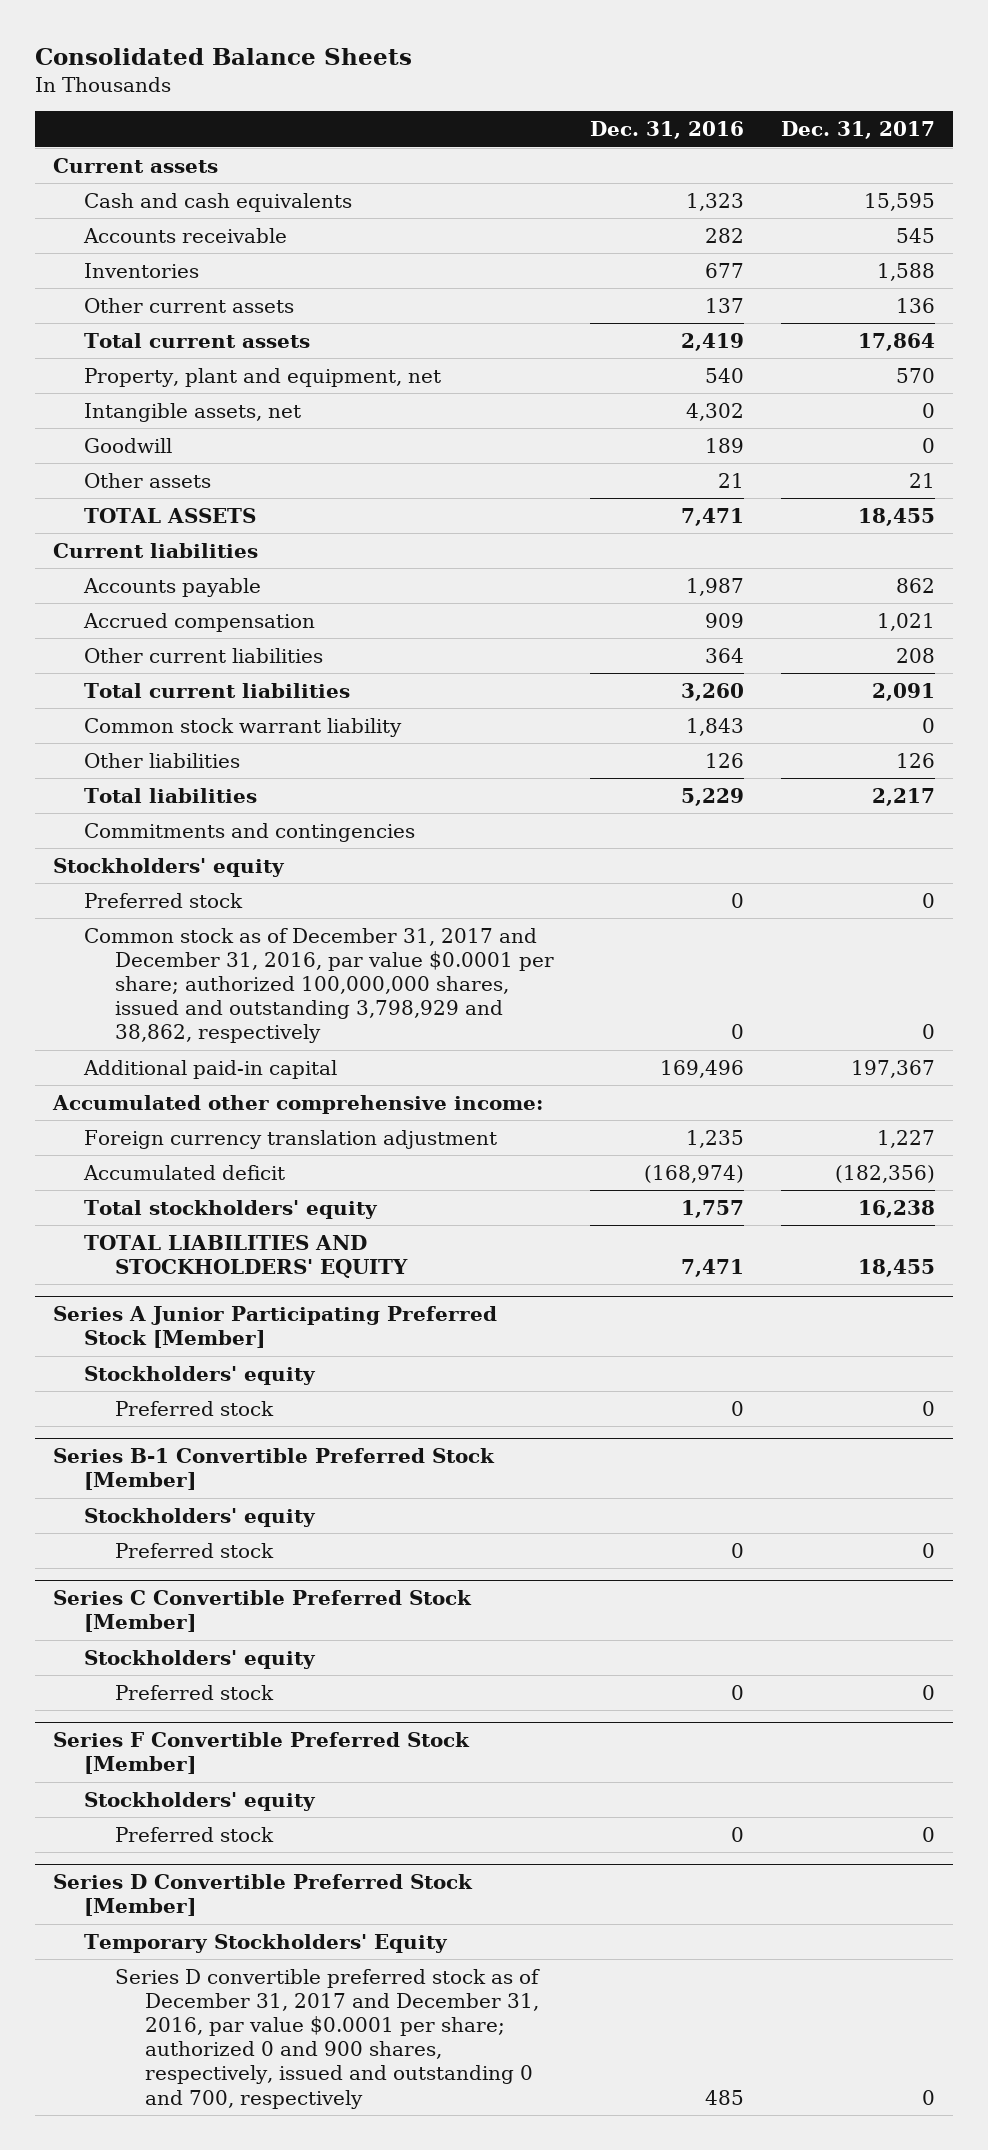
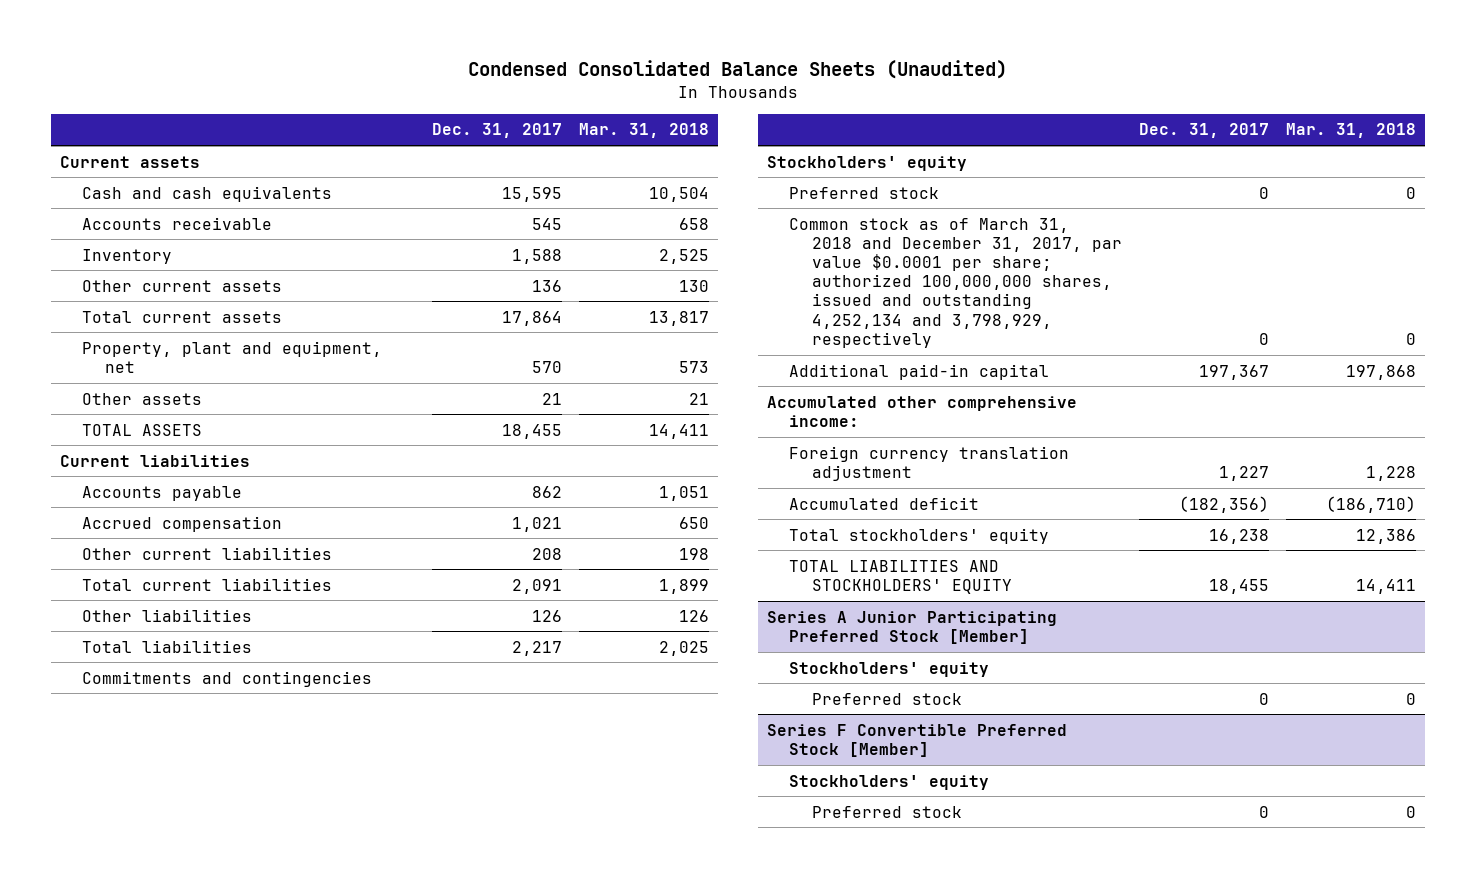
- Consolidated Balance Sheets
+ Condensed Consolidated Balance Sheets (Unaudited)
- | Dec. 31, 2016 | Dec. 31, 2017
+ | Dec. 31, 2017 | Mar. 31, 2018
- Inventories | 677 | 1,588
+ Inventory | 1,588 | 2,525
- Intangible assets, net | 4,302 | 0
- Goodwill | 189 | 0
- Common stock warrant liability | 1,843 | 0
- Common stock as of December 31, 2017 and December 31, 2016, par value $0.0001 per share; authorized 100,000,000 shares, issued and outstanding 3,798,929 and 38,862, respectively | 0 | 0
+ Common stock as of March 31, 2018 and December 31, 2017, par value $0.0001 per share; authorized 100,000,000 shares, issued and outstanding 4,252,134 and 3,798,929, respectively | 0 | 0
- Series B-1 Convertible Preferred Stock [Member]
- Stockholders' equity
- Preferred stock | 0 | 0
- Series C Convertible Preferred Stock [Member]
- Stockholders' equity
- Preferred stock | 0 | 0
- Series D Convertible Preferred Stock [Member]
- Temporary Stockholders' Equity
- Series D convertible preferred stock as of December 31, 2017 and December 31, 2016, par value $0.0001 per share; authorized 0 and 900 shares, respectively, issued and outstanding 0 and 700, respectively | 485 | 0

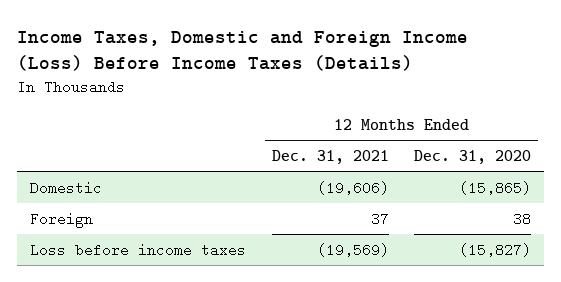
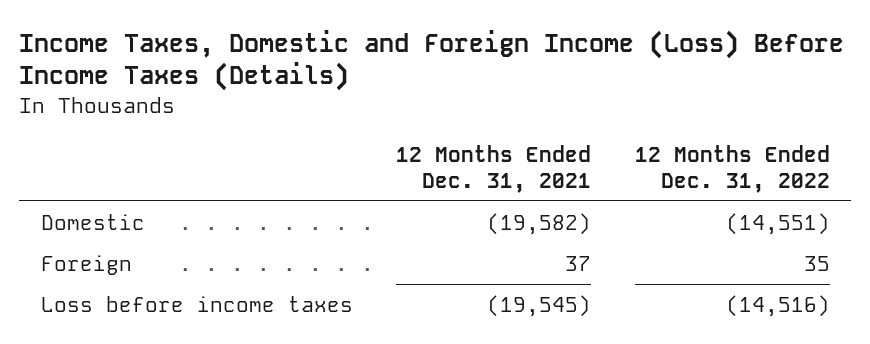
- | 12 Months Ended Dec. 31, 2021 | 12 Months Ended Dec. 31, 2020
+ | 12 Months Ended Dec. 31, 2021 | 12 Months Ended Dec. 31, 2022
- Domestic | (19,606) | (15,865)
+ Domestic | (19,582) | (14,551)
- Loss before income taxes | (19,569) | (15,827)
+ Loss before income taxes | (19,545) | (14,516)

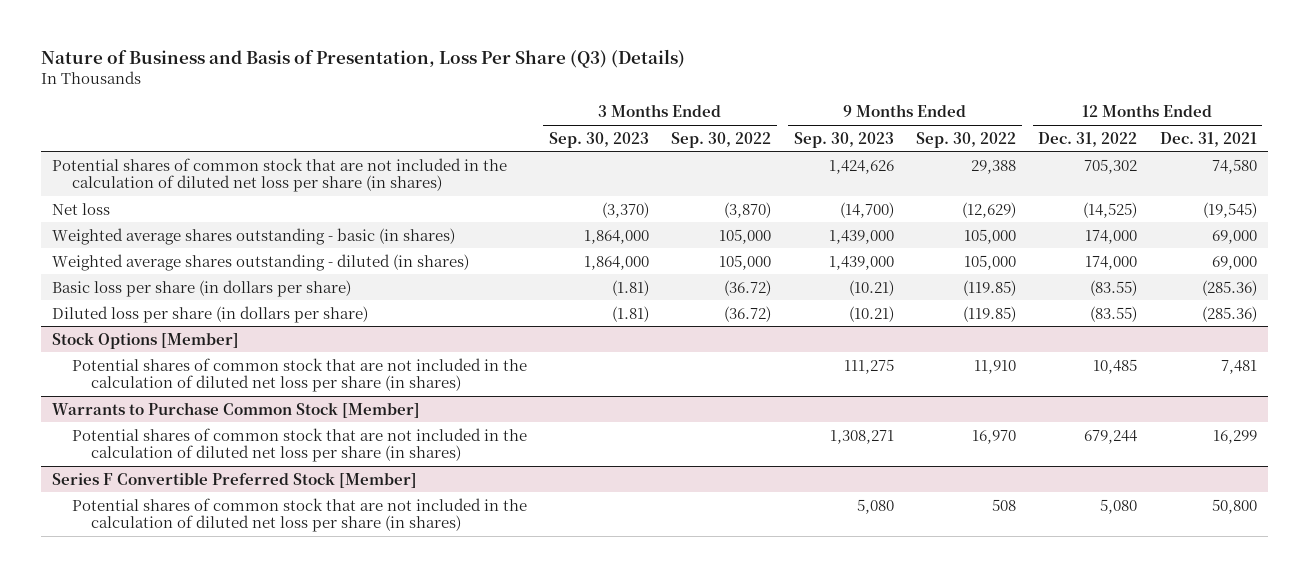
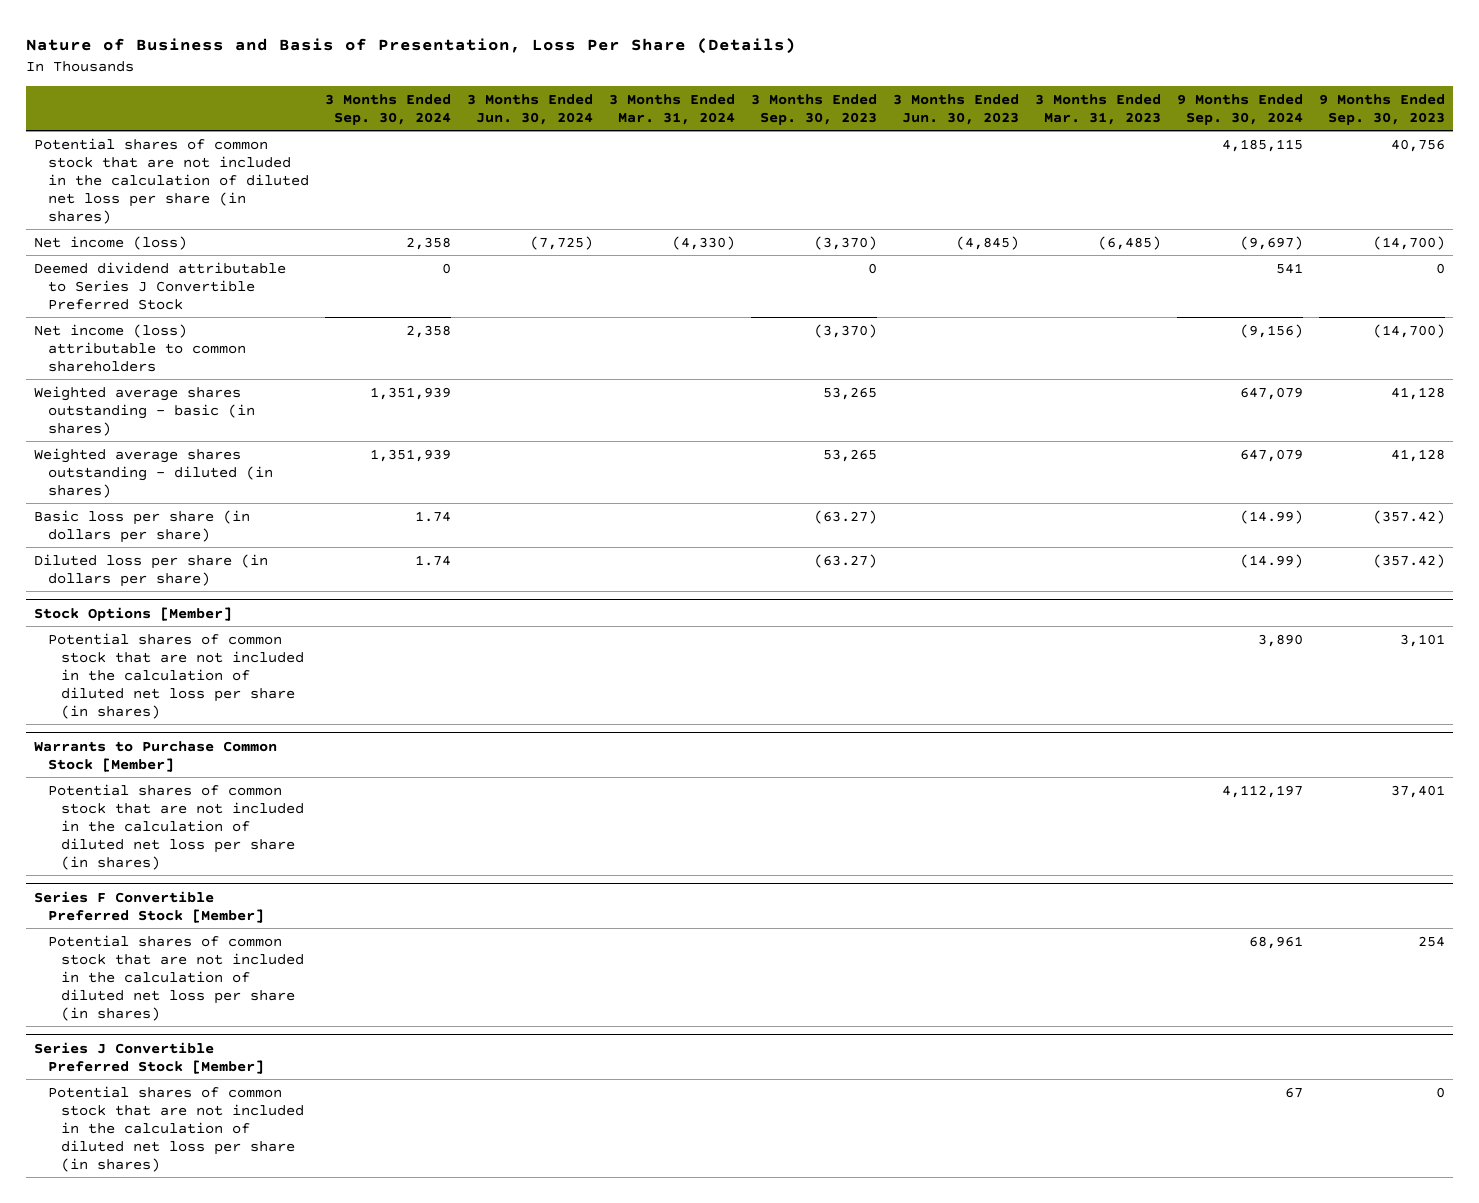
- Nature of Business and Basis of Presentation, Loss Per Share (Q3) (Details)
+ Nature of Business and Basis of Presentation, Loss Per Share (Details)
- | 3 Months Ended Sep. 30, 2023 | 3 Months Ended Sep. 30, 2022 | 9 Months Ended Sep. 30, 2023 | 9 Months Ended Sep. 30, 2022 | 12 Months Ended Dec. 31, 2022 | 12 Months Ended Dec. 31, 2021
+ | 3 Months Ended Sep. 30, 2024 | 3 Months Ended Jun. 30, 2024 | 3 Months Ended Mar. 31, 2024 | 3 Months Ended Sep. 30, 2023 | 3 Months Ended Jun. 30, 2023 | 3 Months Ended Mar. 31, 2023 | 9 Months Ended Sep. 30, 2024 | 9 Months Ended Sep. 30, 2023
- Potential shares of common stock that are not included in the calculation of diluted net loss per share (in shares) | | | 1,424,626 | 29,388 | 705,302 | 74,580
- Net loss | (3,370) | (3,870) | (14,700) | (12,629) | (14,525) | (19,545)
- Weighted average shares outstanding - basic (in shares) | 1,864,000 | 105,000 | 1,439,000 | 105,000 | 174,000 | 69,000
- Weighted average shares outstanding - diluted (in shares) | 1,864,000 | 105,000 | 1,439,000 | 105,000 | 174,000 | 69,000
- Basic loss per share (in dollars per share) | (1.81) | (36.72) | (10.21) | (119.85) | (83.55) | (285.36)
- Diluted loss per share (in dollars per share) | (1.81) | (36.72) | (10.21) | (119.85) | (83.55) | (285.36)
+ Potential shares of common stock that are not included in the calculation of diluted net loss per share (in shares) | | | | | | | 4,185,115 | 40,756
+ Net income (loss) | 2,358 | (7,725) | (4,330) | (3,370) | (4,845) | (6,485) | (9,697) | (14,700)
+ Deemed dividend attributable to Series J Convertible Preferred Stock | 0 | | | 0 | | | 541 | 0
+ Net income (loss) attributable to common shareholders | 2,358 | | | (3,370) | | | (9,156) | (14,700)
+ Weighted average shares outstanding - basic (in shares) | 1,351,939 | | | 53,265 | | | 647,079 | 41,128
+ Weighted average shares outstanding - diluted (in shares) | 1,351,939 | | | 53,265 | | | 647,079 | 41,128
+ Basic loss per share (in dollars per share) | 1.74 | | | (63.27) | | | (14.99) | (357.42)
+ Diluted loss per share (in dollars per share) | 1.74 | | | (63.27) | | | (14.99) | (357.42)
@ Stock Options [Member]
- Potential shares of common stock that are not included in the calculation of diluted net loss per share (in shares) | | | 111,275 | 11,910 | 10,485 | 7,481
+ Potential shares of common stock that are not included in the calculation of diluted net loss per share (in shares) | | | | | | | 3,890 | 3,101
@ Warrants to Purchase Common Stock [Member]
- Potential shares of common stock that are not included in the calculation of diluted net loss per share (in shares) | | | 1,308,271 | 16,970 | 679,244 | 16,299
+ Potential shares of common stock that are not included in the calculation of diluted net loss per share (in shares) | | | | | | | 4,112,197 | 37,401
@ Series F Convertible Preferred Stock [Member]
- Potential shares of common stock that are not included in the calculation of diluted net loss per share (in shares) | | | 5,080 | 508 | 5,080 | 50,800
+ Potential shares of common stock that are not included in the calculation of diluted net loss per share (in shares) | | | | | | | 68,961 | 254
+ Series J Convertible Preferred Stock [Member]
+ Potential shares of common stock that are not included in the calculation of diluted net loss per share (in shares) | | | | | | | 67 | 0

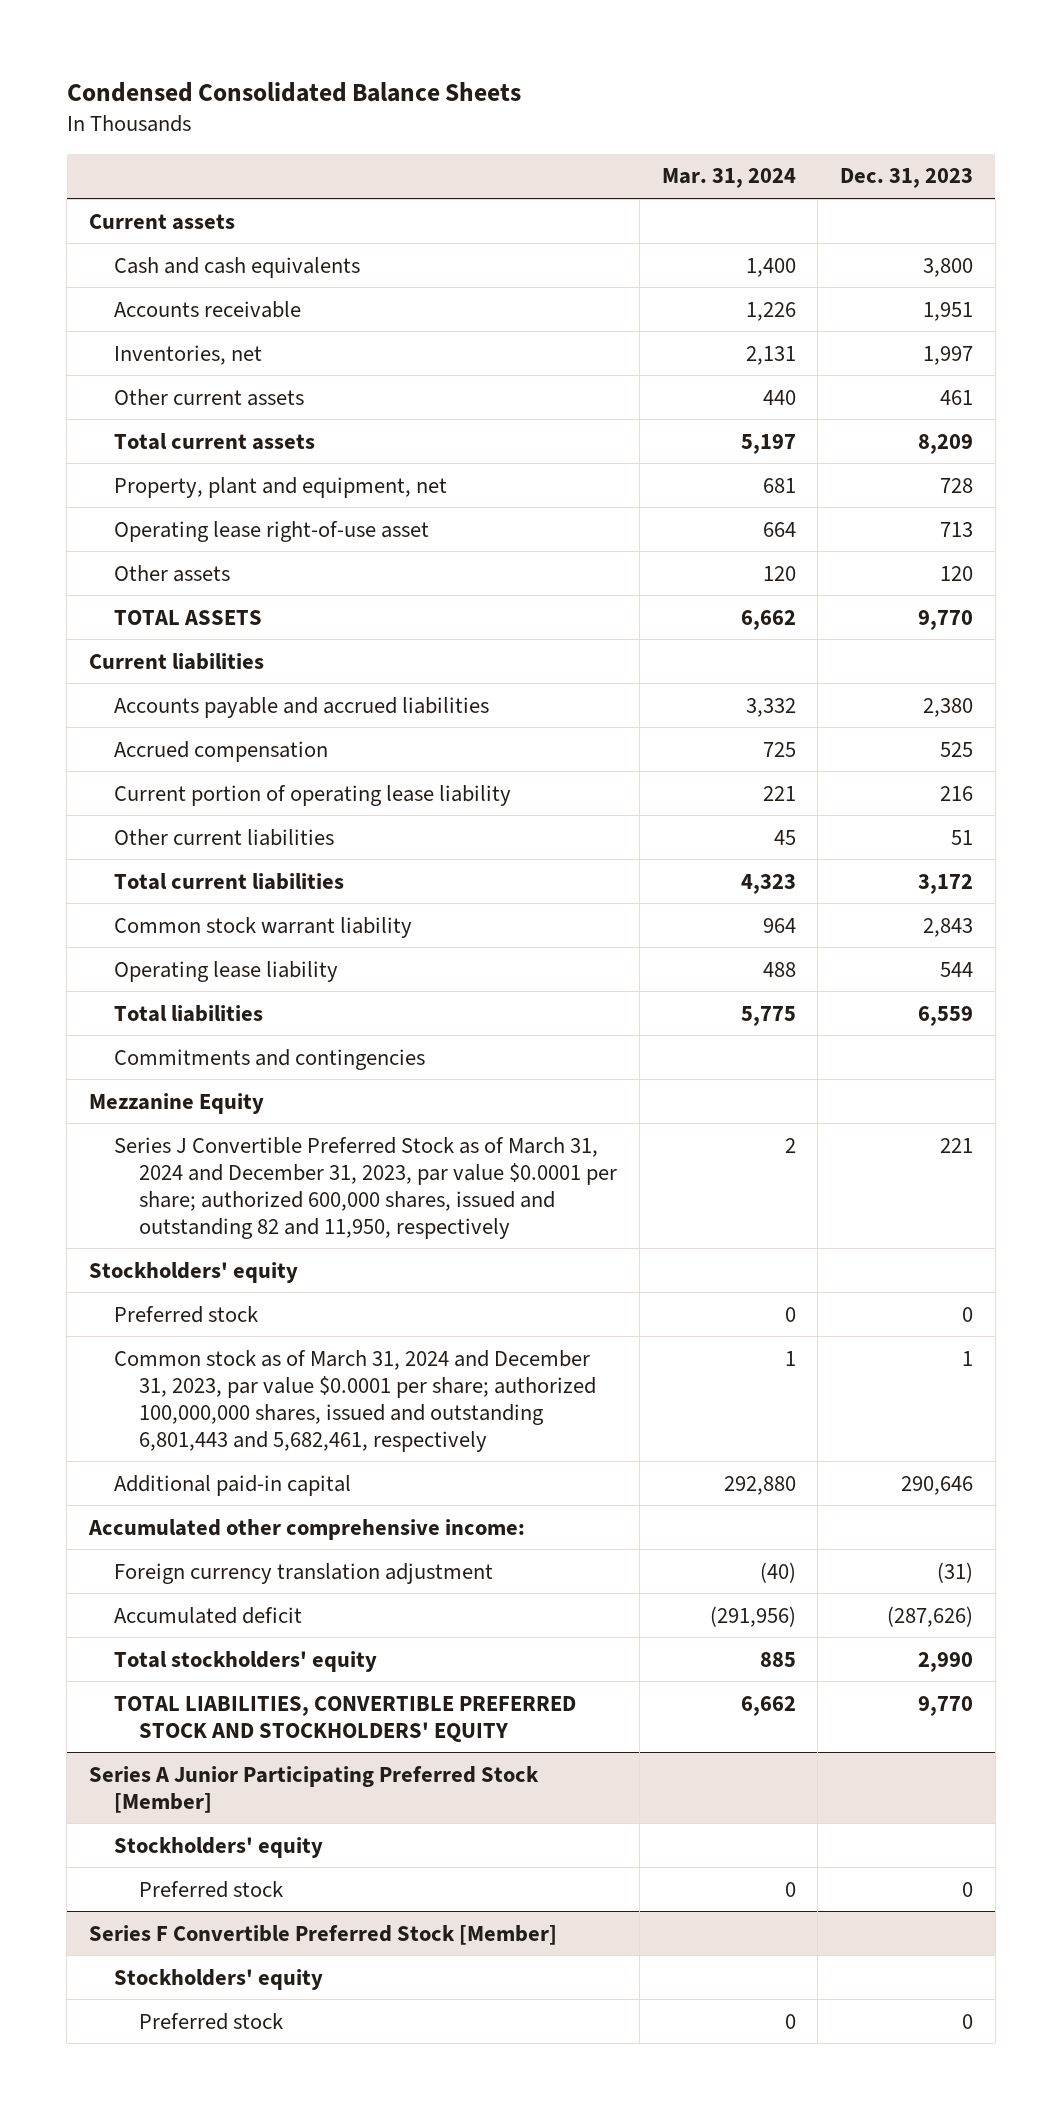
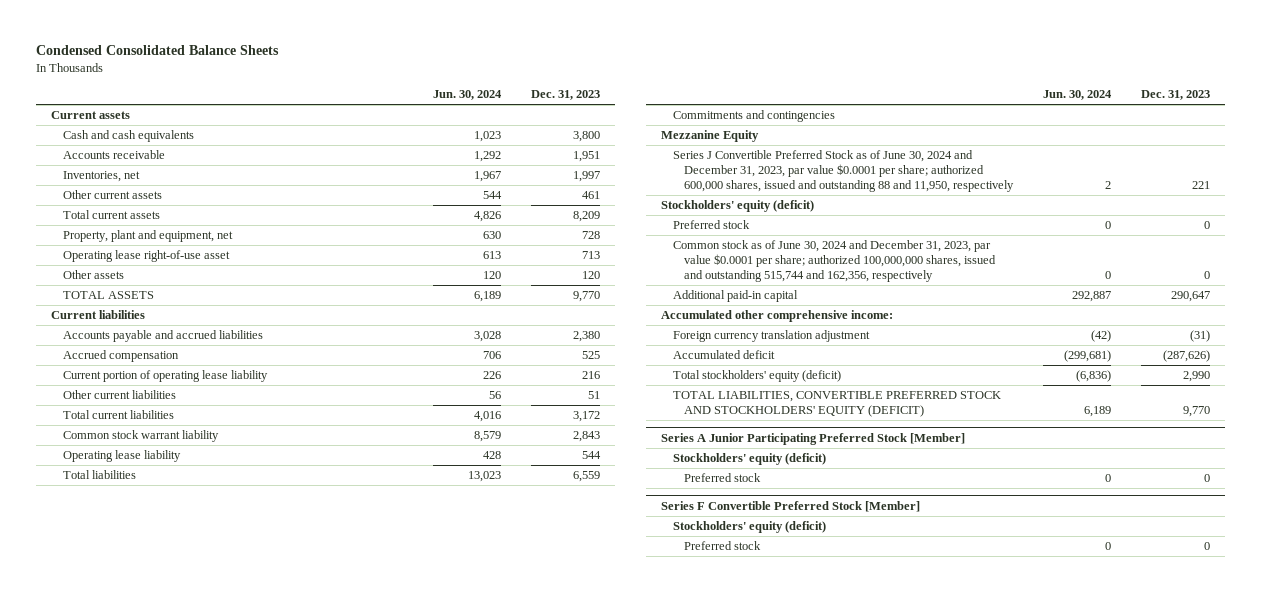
- | Mar. 31, 2024 | Dec. 31, 2023
+ | Jun. 30, 2024 | Dec. 31, 2023
- Series J Convertible Preferred Stock as of March 31, 2024 and December 31, 2023, par value $0.0001 per share; authorized 600,000 shares, issued and outstanding 82 and 11,950, respectively | 2 | 221
- Stockholders' equity
+ Series J Convertible Preferred Stock as of June 30, 2024 and December 31, 2023, par value $0.0001 per share; authorized 600,000 shares, issued and outstanding 88 and 11,950, respectively | 2 | 221
+ Stockholders' equity (deficit)
- Common stock as of March 31, 2024 and December 31, 2023, par value $0.0001 per share; authorized 100,000,000 shares, issued and outstanding 6,801,443 and 5,682,461, respectively | 1 | 1
- Additional paid-in capital | 292,880 | 290,646
+ Common stock as of June 30, 2024 and December 31, 2023, par value $0.0001 per share; authorized 100,000,000 shares, issued and outstanding 515,744 and 162,356, respectively | 0 | 0
+ Additional paid-in capital | 292,887 | 290,647
- Total stockholders' equity | 885 | 2,990
- TOTAL LIABILITIES, CONVERTIBLE PREFERRED STOCK AND STOCKHOLDERS' EQUITY | 6,662 | 9,770
+ Total stockholders' equity (deficit) | (6,836) | 2,990
+ TOTAL LIABILITIES, CONVERTIBLE PREFERRED STOCK AND STOCKHOLDERS' EQUITY (DEFICIT) | 6,189 | 9,770
@ Series A Junior Participating Preferred Stock [Member]
- Stockholders' equity
+ Stockholders' equity (deficit)
@ Series F Convertible Preferred Stock [Member]
- Stockholders' equity
+ Stockholders' equity (deficit)

